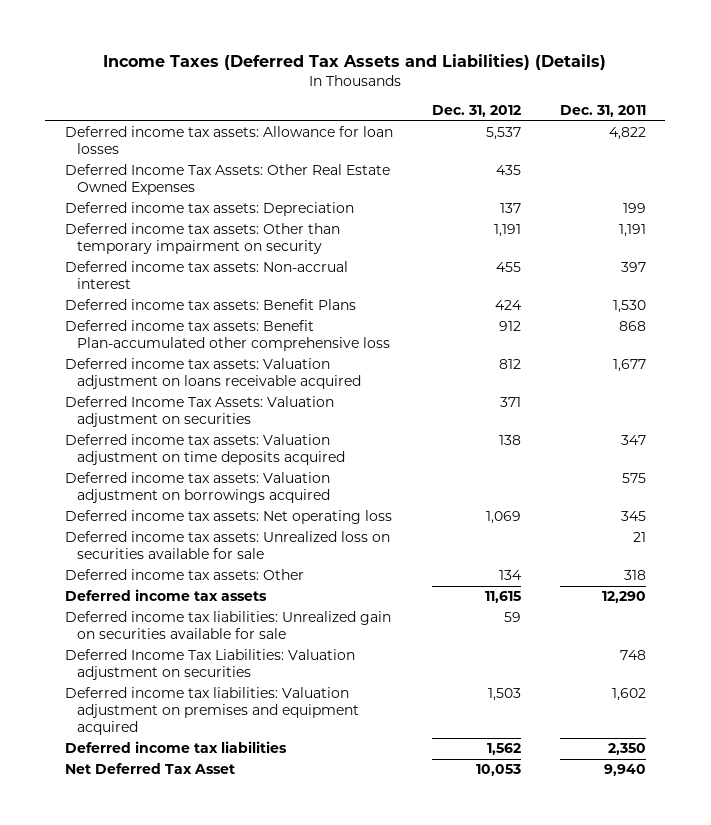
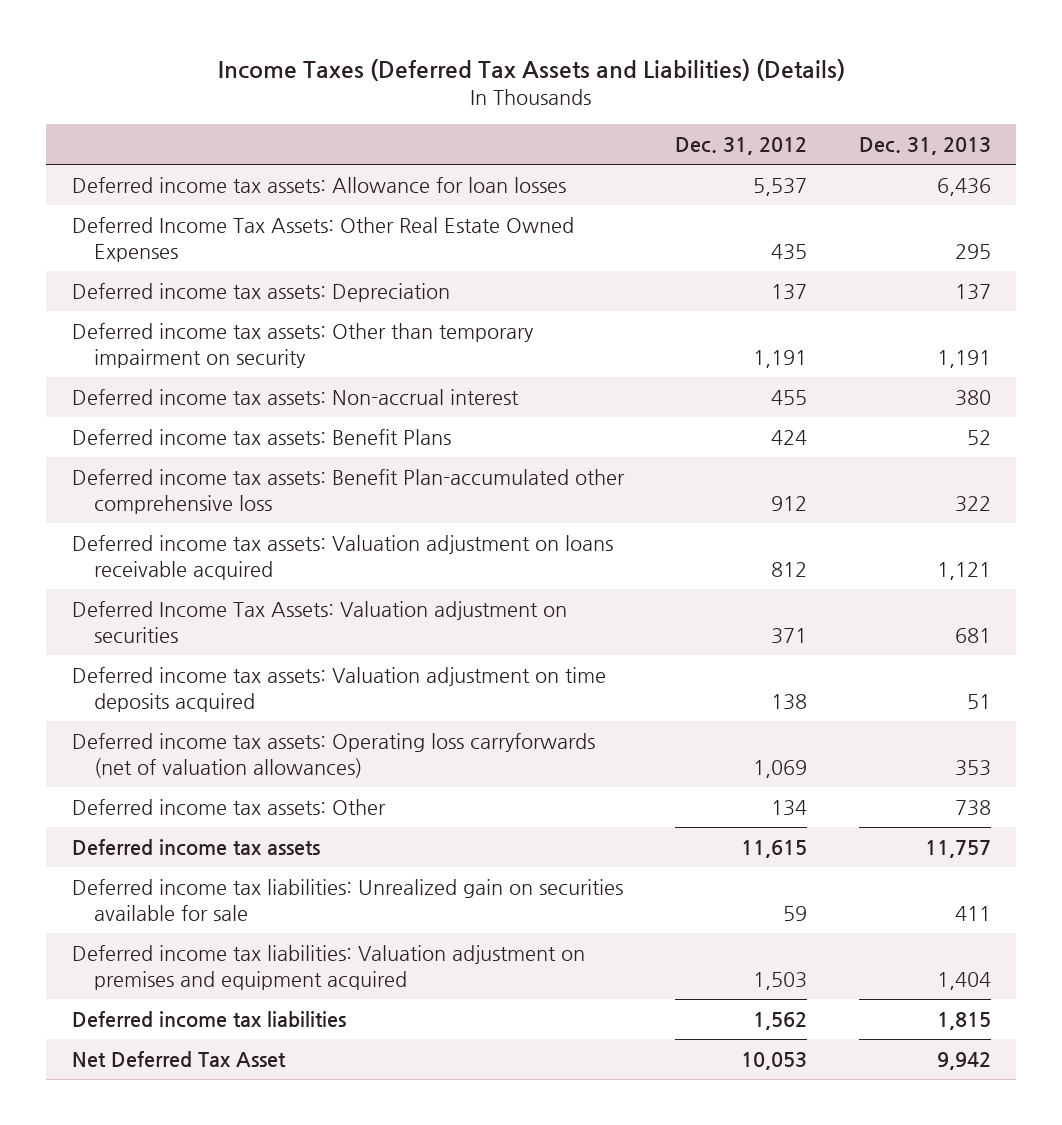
- | Dec. 31, 2012 | Dec. 31, 2011
+ | Dec. 31, 2012 | Dec. 31, 2013
- Deferred income tax assets: Valuation adjustment on borrowings acquired | | 575
- Deferred income tax assets: Net operating loss | 1,069 | 345
- Deferred income tax assets: Unrealized loss on securities available for sale | | 21
+ Deferred income tax assets: Operating loss carryforwards (net of valuation allowances) | 1,069 | 353
- Deferred Income Tax Liabilities: Valuation adjustment on securities | | 748

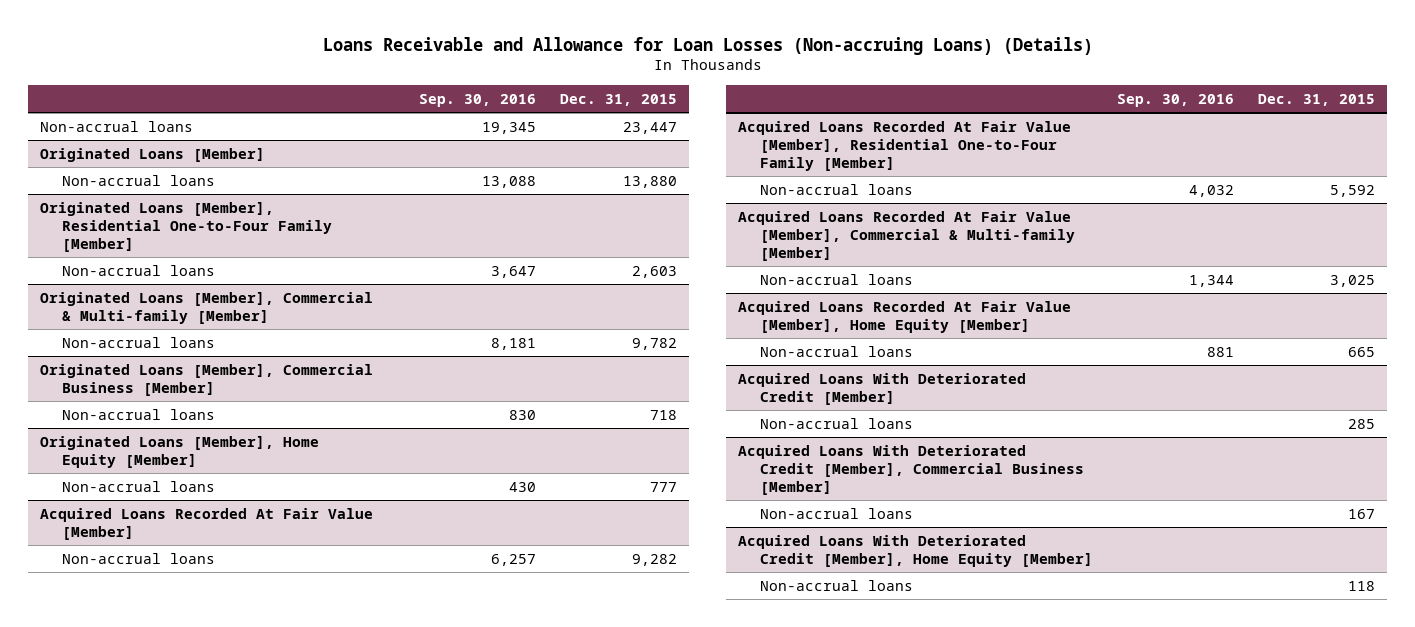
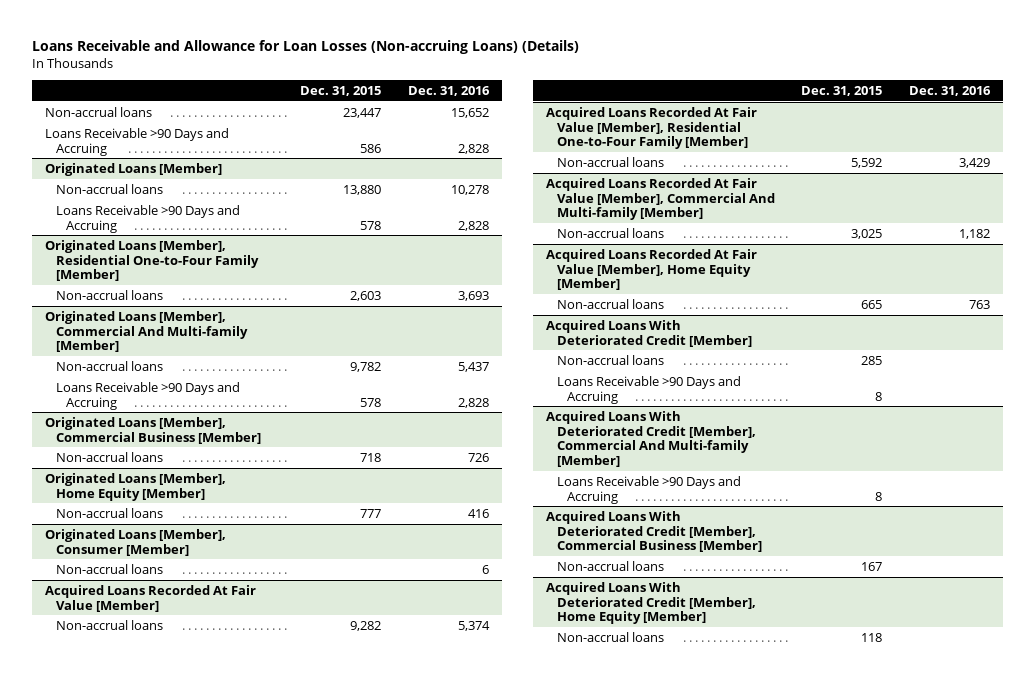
- | Sep. 30, 2016 | Dec. 31, 2015
+ | Dec. 31, 2015 | Dec. 31, 2016
+ Loans Receivable >90 Days and Accruing | 586 | 2,828
@ Originated Loans [Member]
+ Loans Receivable >90 Days and Accruing | 578 | 2,828
- Originated Loans [Member], Commercial & Multi-family [Member]
+ Originated Loans [Member], Commercial And Multi-family [Member]
+ Loans Receivable >90 Days and Accruing | 578 | 2,828
+ Originated Loans [Member], Consumer [Member]
+ Non-accrual loans | | 6
- Acquired Loans Recorded At Fair Value [Member], Commercial & Multi-family [Member]
+ Acquired Loans Recorded At Fair Value [Member], Commercial And Multi-family [Member]
@ Acquired Loans With Deteriorated Credit [Member]
+ Loans Receivable >90 Days and Accruing | 8 |
+ Acquired Loans With Deteriorated Credit [Member], Commercial And Multi-family [Member]
+ Loans Receivable >90 Days and Accruing | 8 |

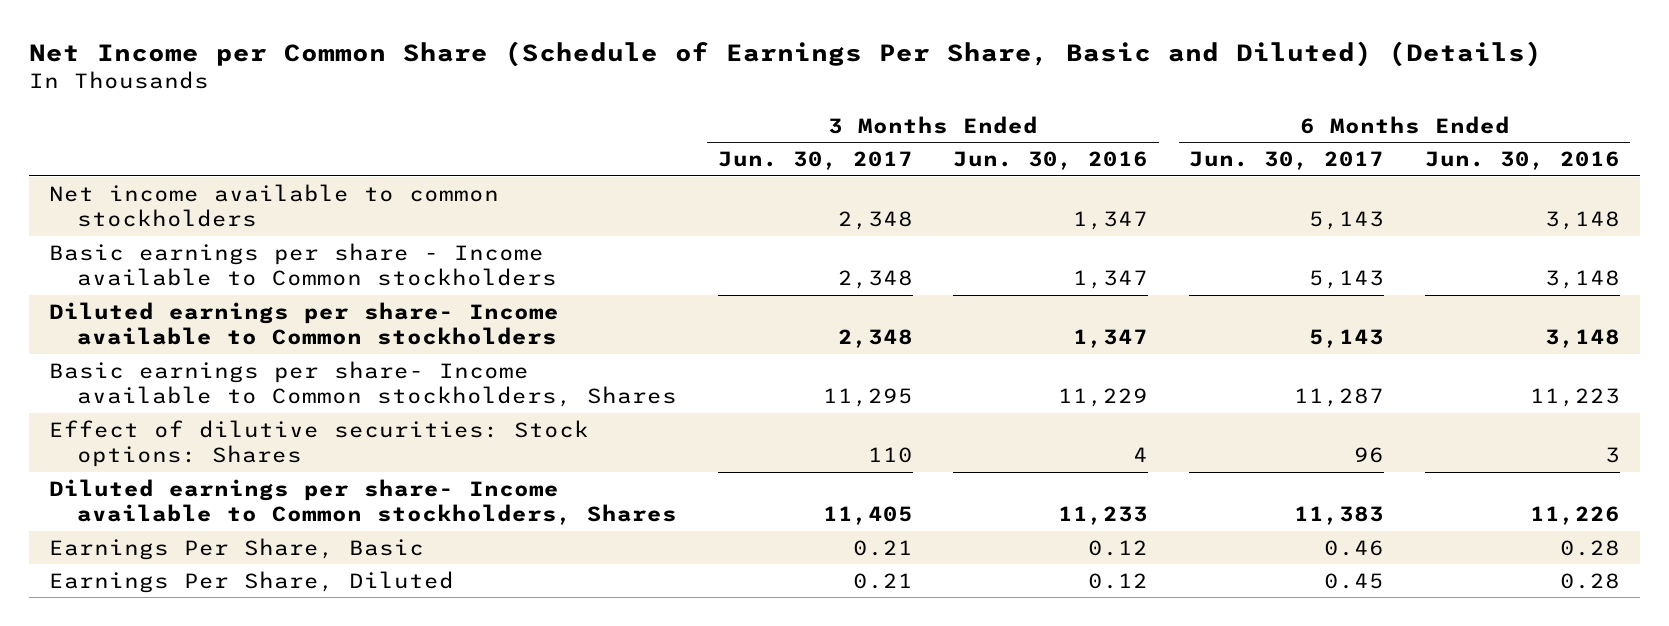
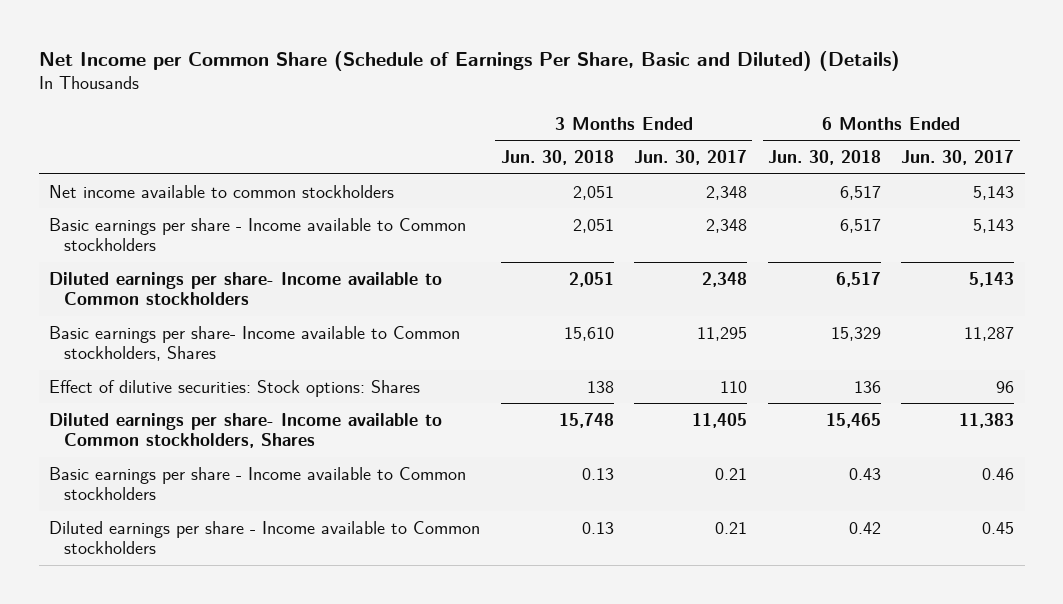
- | 3 Months Ended Jun. 30, 2017 | 3 Months Ended Jun. 30, 2016 | 6 Months Ended Jun. 30, 2017 | 6 Months Ended Jun. 30, 2016
+ | 3 Months Ended Jun. 30, 2018 | 3 Months Ended Jun. 30, 2017 | 6 Months Ended Jun. 30, 2018 | 6 Months Ended Jun. 30, 2017
- Earnings Per Share, Basic | 0.21 | 0.12 | 0.46 | 0.28
- Earnings Per Share, Diluted | 0.21 | 0.12 | 0.45 | 0.28
+ Basic earnings per share - Income available to Common stockholders | 0.13 | 0.21 | 0.43 | 0.46
+ Diluted earnings per share - Income available to Common stockholders | 0.13 | 0.21 | 0.42 | 0.45

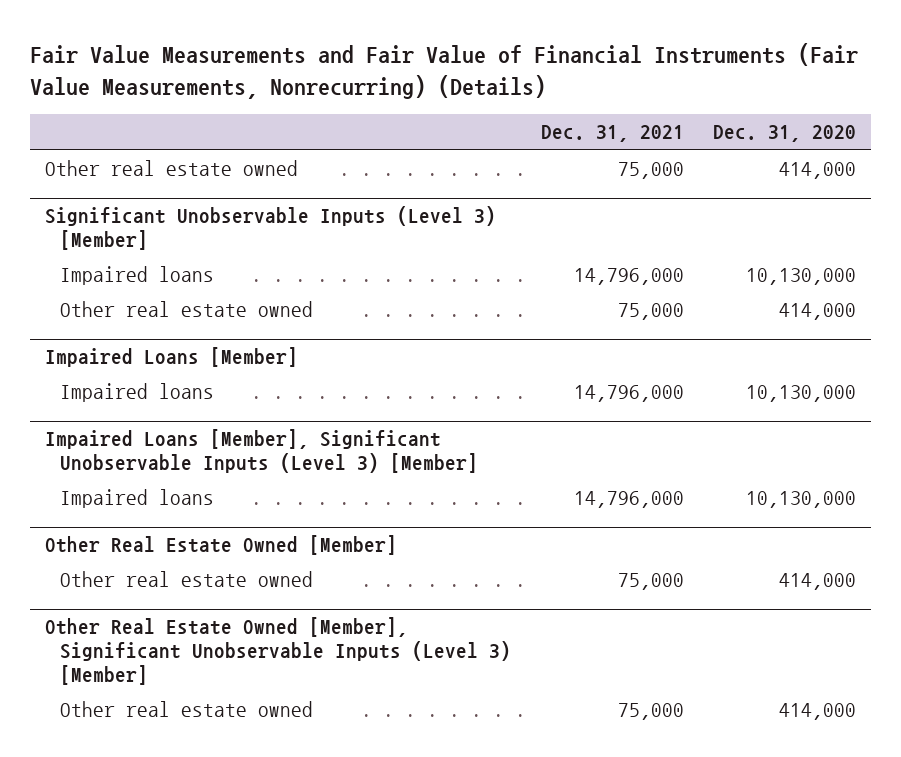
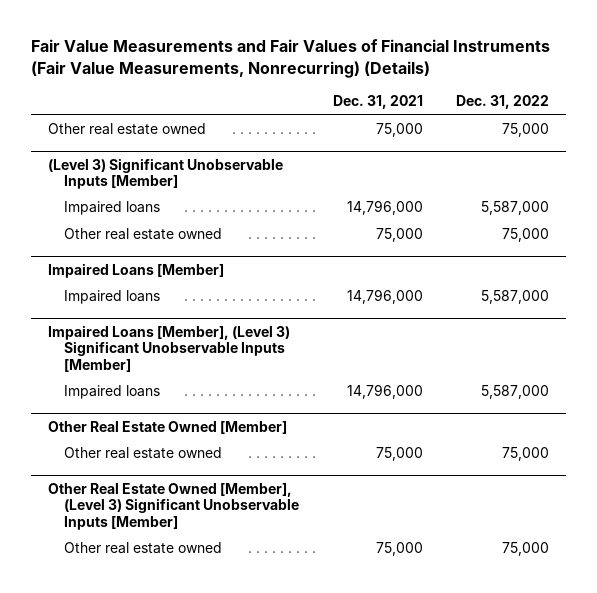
- Fair Value Measurements and Fair Value of Financial Instruments (Fair Value Measurements, Nonrecurring) (Details)
+ Fair Value Measurements and Fair Values of Financial Instruments (Fair Value Measurements, Nonrecurring) (Details)
- | Dec. 31, 2021 | Dec. 31, 2020
+ | Dec. 31, 2021 | Dec. 31, 2022
- Significant Unobservable Inputs (Level 3) [Member]
+ (Level 3) Significant Unobservable Inputs [Member]
- Impaired Loans [Member], Significant Unobservable Inputs (Level 3) [Member]
+ Impaired Loans [Member], (Level 3) Significant Unobservable Inputs [Member]
- Other Real Estate Owned [Member], Significant Unobservable Inputs (Level 3) [Member]
+ Other Real Estate Owned [Member], (Level 3) Significant Unobservable Inputs [Member]

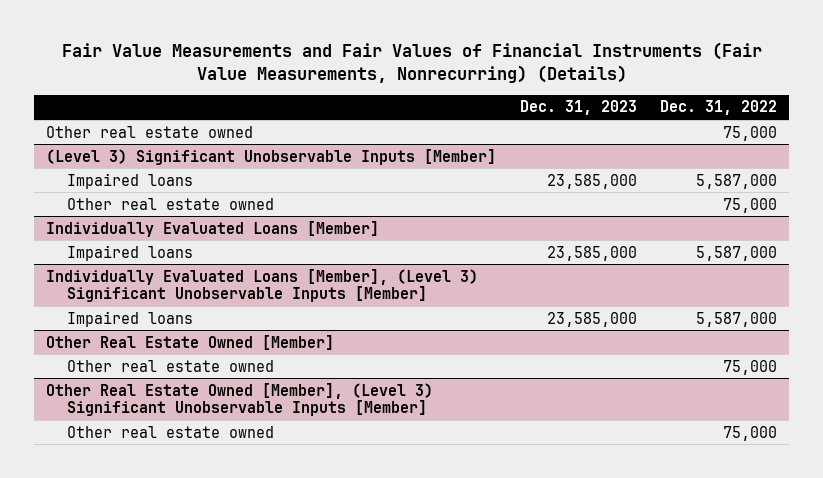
- | Dec. 31, 2021 | Dec. 31, 2022
+ | Dec. 31, 2023 | Dec. 31, 2022
- Impaired Loans [Member]
+ Individually Evaluated Loans [Member]
- Impaired Loans [Member], (Level 3) Significant Unobservable Inputs [Member]
+ Individually Evaluated Loans [Member], (Level 3) Significant Unobservable Inputs [Member]

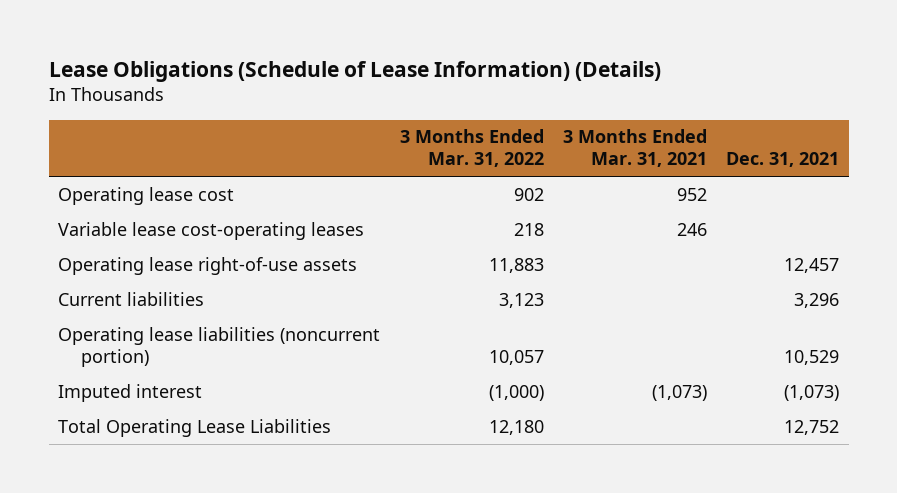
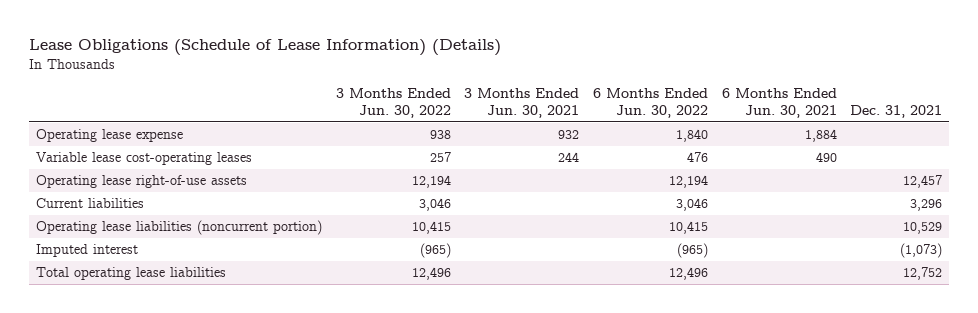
- | 3 Months Ended Mar. 31, 2022 | 3 Months Ended Mar. 31, 2021 | Dec. 31, 2021
+ | 3 Months Ended Jun. 30, 2022 | 3 Months Ended Jun. 30, 2021 | 6 Months Ended Jun. 30, 2022 | 6 Months Ended Jun. 30, 2021 | Dec. 31, 2021
- Operating lease cost | 902 | 952 |
+ Operating lease expense | 938 | 932 | 1,840 | 1,884 |
- Total Operating Lease Liabilities | 12,180 | | 12,752
+ Total operating lease liabilities | 12,496 | | 12,496 | | 12,752

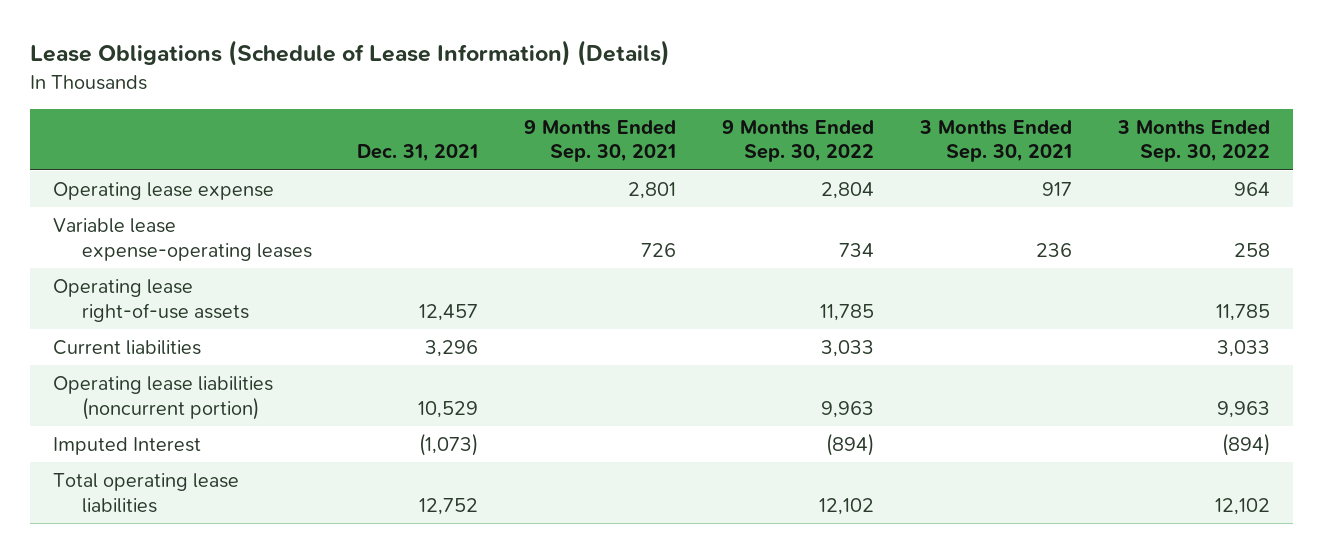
- | 3 Months Ended Jun. 30, 2022 | 3 Months Ended Jun. 30, 2021 | 6 Months Ended Jun. 30, 2022 | 6 Months Ended Jun. 30, 2021 | Dec. 31, 2021
+ | Dec. 31, 2021 | 9 Months Ended Sep. 30, 2021 | 9 Months Ended Sep. 30, 2022 | 3 Months Ended Sep. 30, 2021 | 3 Months Ended Sep. 30, 2022
- Variable lease cost-operating leases | 257 | 244 | 476 | 490 |
+ Variable lease expense-operating leases | | 726 | 734 | 236 | 258
- Imputed interest | (965) | | (965) | | (1,073)
+ Imputed Interest | (1,073) | | (894) | | (894)

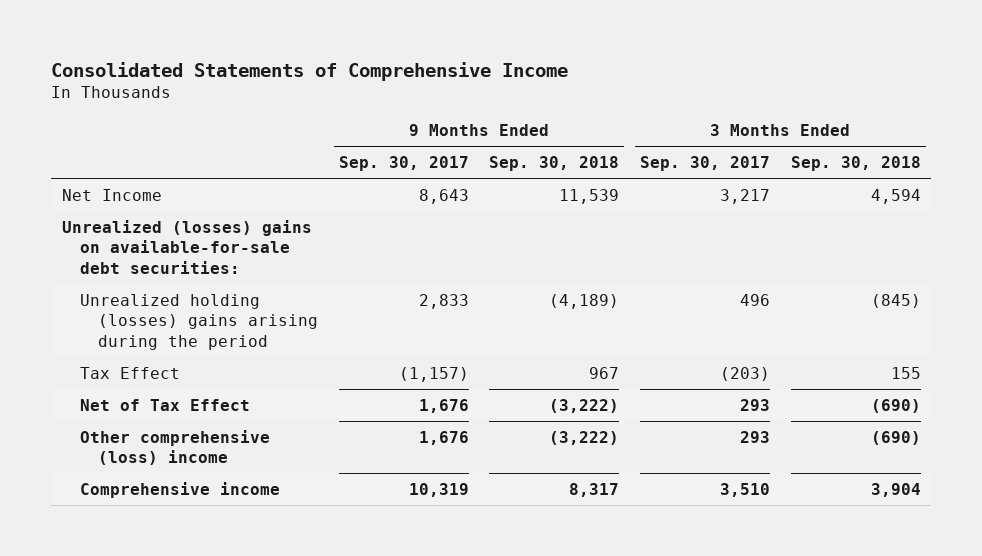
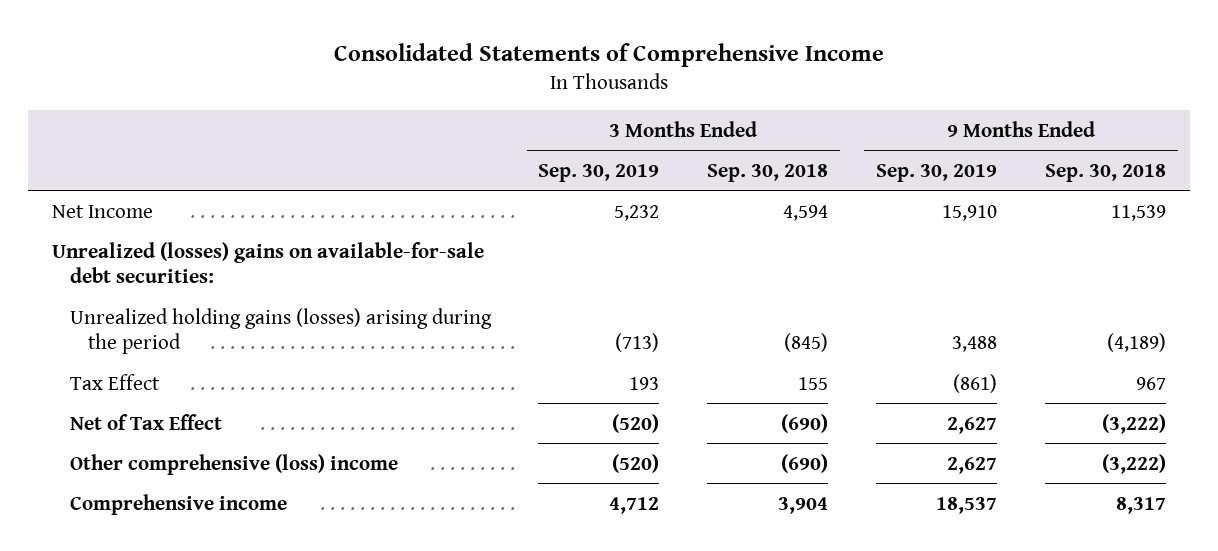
- | 9 Months Ended Sep. 30, 2017 | 9 Months Ended Sep. 30, 2018 | 3 Months Ended Sep. 30, 2017 | 3 Months Ended Sep. 30, 2018
+ | 3 Months Ended Sep. 30, 2019 | 3 Months Ended Sep. 30, 2018 | 9 Months Ended Sep. 30, 2019 | 9 Months Ended Sep. 30, 2018
- Unrealized holding (losses) gains arising during the period | 2,833 | (4,189) | 496 | (845)
+ Unrealized holding gains (losses) arising during the period | (713) | (845) | 3,488 | (4,189)

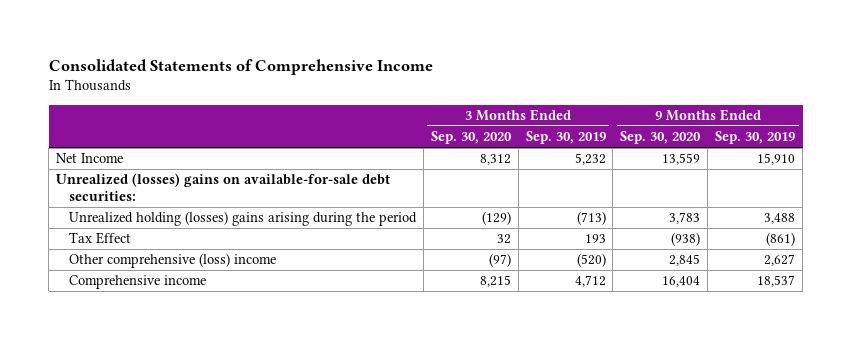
- | 3 Months Ended Sep. 30, 2019 | 3 Months Ended Sep. 30, 2018 | 9 Months Ended Sep. 30, 2019 | 9 Months Ended Sep. 30, 2018
+ | 3 Months Ended Sep. 30, 2020 | 3 Months Ended Sep. 30, 2019 | 9 Months Ended Sep. 30, 2020 | 9 Months Ended Sep. 30, 2019
- Unrealized holding gains (losses) arising during the period | (713) | (845) | 3,488 | (4,189)
+ Unrealized holding (losses) gains arising during the period | (129) | (713) | 3,783 | 3,488
- Net of Tax Effect | (520) | (690) | 2,627 | (3,222)

